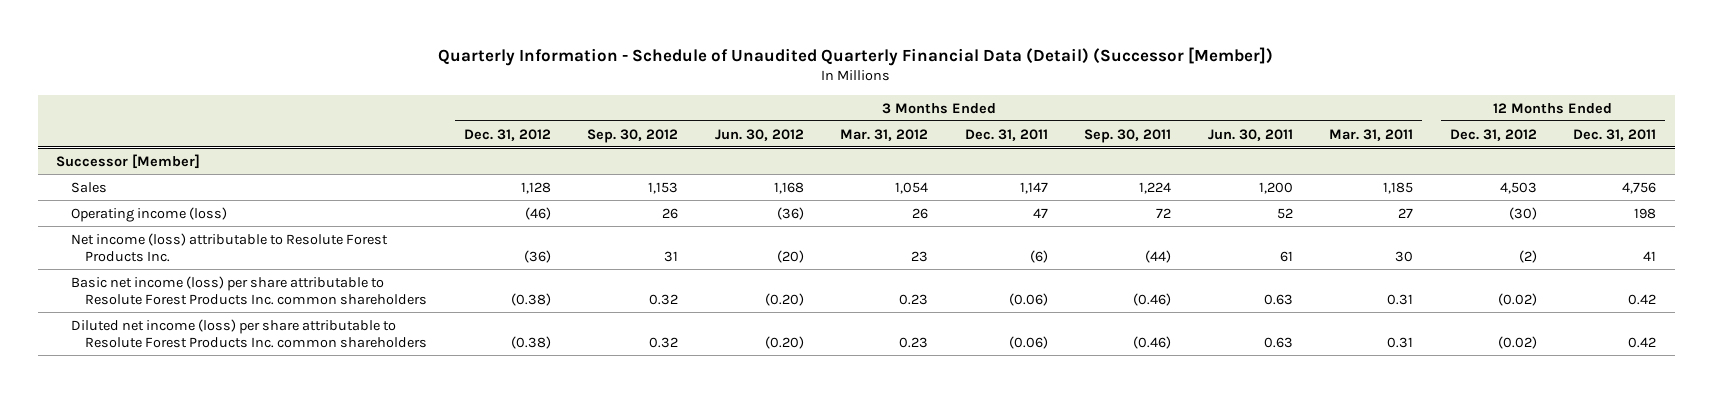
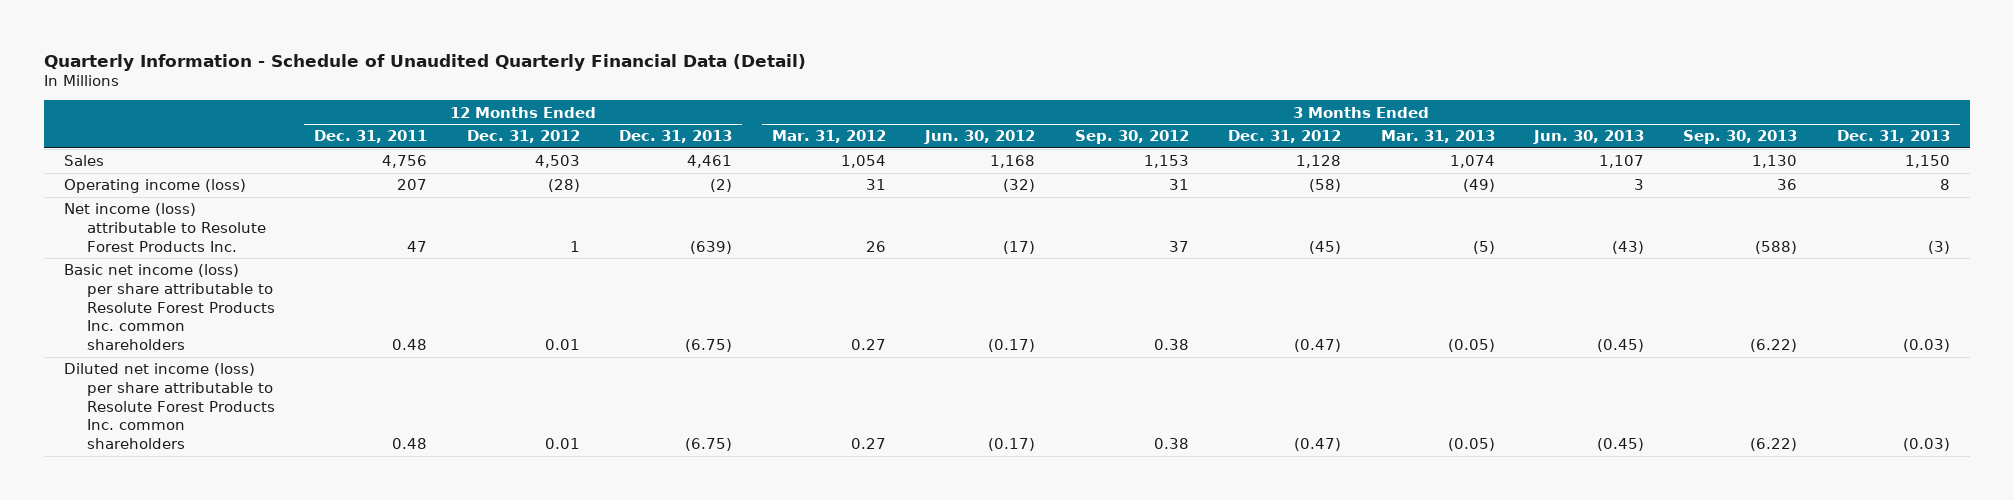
- Quarterly Information - Schedule of Unaudited Quarterly Financial Data (Detail) (Successor [Member])
+ Quarterly Information - Schedule of Unaudited Quarterly Financial Data (Detail)
- | 3 Months Ended Dec. 31, 2012 | 3 Months Ended Sep. 30, 2012 | 3 Months Ended Jun. 30, 2012 | 3 Months Ended Mar. 31, 2012 | 3 Months Ended Dec. 31, 2011 | 3 Months Ended Sep. 30, 2011 | 3 Months Ended Jun. 30, 2011 | 3 Months Ended Mar. 31, 2011 | 12 Months Ended Dec. 31, 2012 | 12 Months Ended Dec. 31, 2011
+ | 12 Months Ended Dec. 31, 2011 | 12 Months Ended Dec. 31, 2012 | 12 Months Ended Dec. 31, 2013 | 3 Months Ended Mar. 31, 2012 | 3 Months Ended Jun. 30, 2012 | 3 Months Ended Sep. 30, 2012 | 3 Months Ended Dec. 31, 2012 | 3 Months Ended Mar. 31, 2013 | 3 Months Ended Jun. 30, 2013 | 3 Months Ended Sep. 30, 2013 | 3 Months Ended Dec. 31, 2013
- Successor [Member]
- Operating income (loss) | (46) | 26 | (36) | 26 | 47 | 72 | 52 | 27 | (30) | 198
- Net income (loss) attributable to Resolute Forest Products Inc. | (36) | 31 | (20) | 23 | (6) | (44) | 61 | 30 | (2) | 41
- Basic net income (loss) per share attributable to Resolute Forest Products Inc. common shareholders | (0.38) | 0.32 | (0.20) | 0.23 | (0.06) | (0.46) | 0.63 | 0.31 | (0.02) | 0.42
- Diluted net income (loss) per share attributable to Resolute Forest Products Inc. common shareholders | (0.38) | 0.32 | (0.20) | 0.23 | (0.06) | (0.46) | 0.63 | 0.31 | (0.02) | 0.42
+ Operating income (loss) | 207 | (28) | (2) | 31 | (32) | 31 | (58) | (49) | 3 | 36 | 8
+ Net income (loss) attributable to Resolute Forest Products Inc. | 47 | 1 | (639) | 26 | (17) | 37 | (45) | (5) | (43) | (588) | (3)
+ Basic net income (loss) per share attributable to Resolute Forest Products Inc. common shareholders | 0.48 | 0.01 | (6.75) | 0.27 | (0.17) | 0.38 | (0.47) | (0.05) | (0.45) | (6.22) | (0.03)
+ Diluted net income (loss) per share attributable to Resolute Forest Products Inc. common shareholders | 0.48 | 0.01 | (6.75) | 0.27 | (0.17) | 0.38 | (0.47) | (0.05) | (0.45) | (6.22) | (0.03)

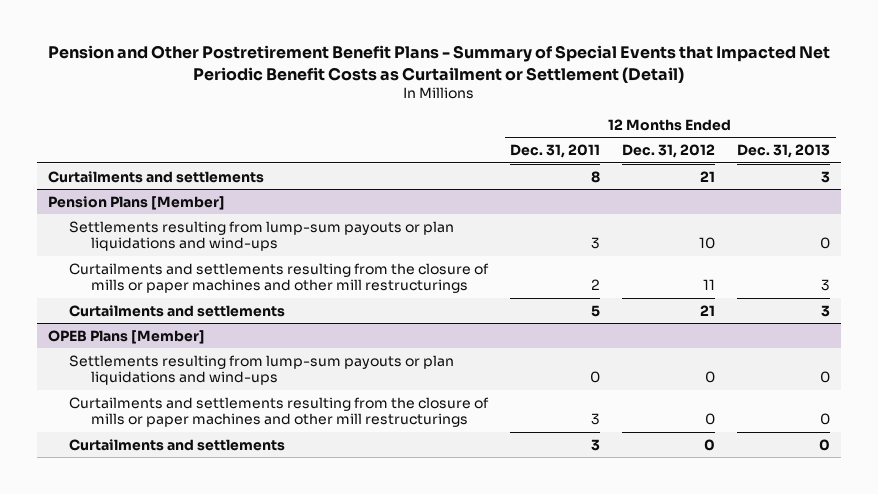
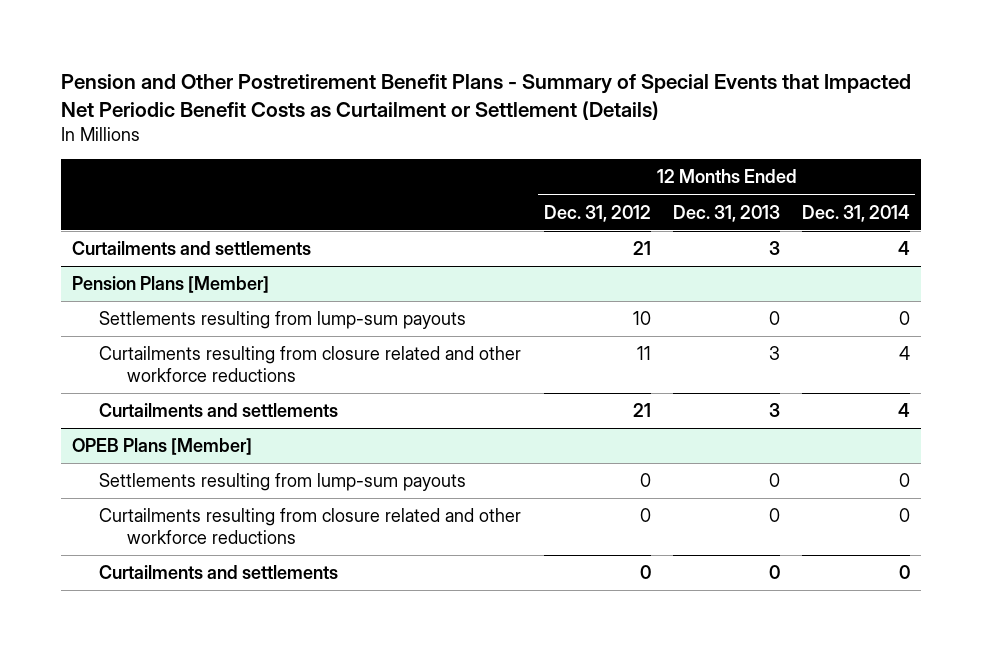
- Pension and Other Postretirement Benefit Plans - Summary of Special Events that Impacted Net Periodic Benefit Costs as Curtailment or Settlement (Detail)
+ Pension and Other Postretirement Benefit Plans - Summary of Special Events that Impacted Net Periodic Benefit Costs as Curtailment or Settlement (Details)
- | 12 Months Ended Dec. 31, 2011 | 12 Months Ended Dec. 31, 2012 | 12 Months Ended Dec. 31, 2013
+ | 12 Months Ended Dec. 31, 2012 | 12 Months Ended Dec. 31, 2013 | 12 Months Ended Dec. 31, 2014
@ Pension Plans [Member]
- Settlements resulting from lump-sum payouts or plan liquidations and wind-ups | 3 | 10 | 0
- Curtailments and settlements resulting from the closure of mills or paper machines and other mill restructurings | 2 | 11 | 3
+ Settlements resulting from lump-sum payouts | 10 | 0 | 0
+ Curtailments resulting from closure related and other workforce reductions | 11 | 3 | 4
@ OPEB Plans [Member]
- Settlements resulting from lump-sum payouts or plan liquidations and wind-ups | 0 | 0 | 0
- Curtailments and settlements resulting from the closure of mills or paper machines and other mill restructurings | 3 | 0 | 0
+ Settlements resulting from lump-sum payouts | 0 | 0 | 0
+ Curtailments resulting from closure related and other workforce reductions | 0 | 0 | 0

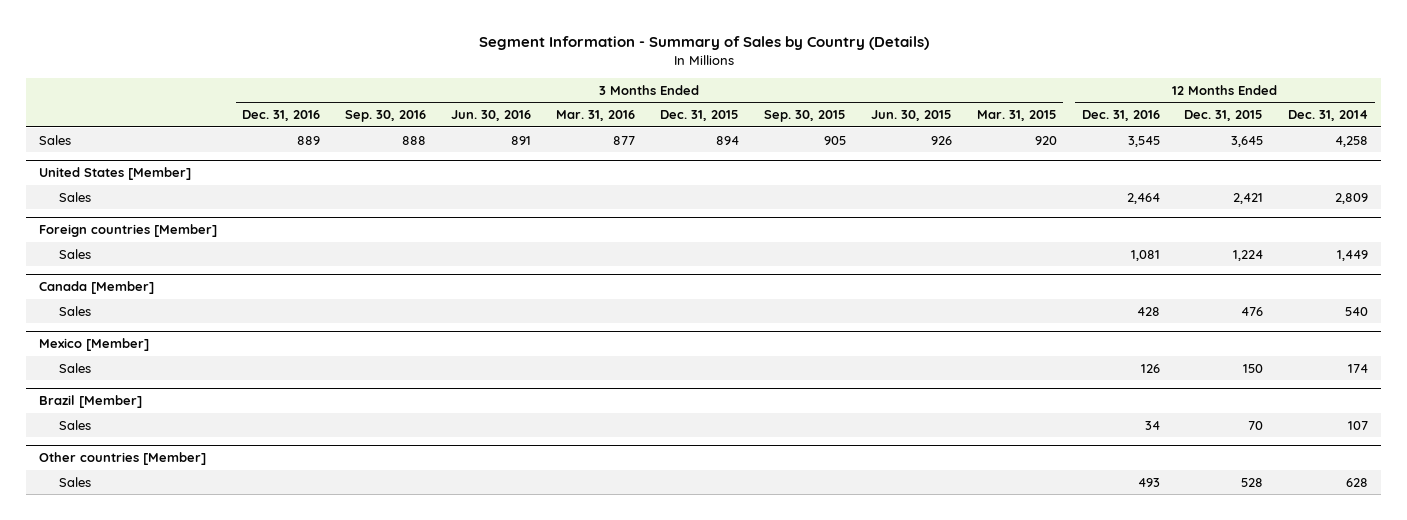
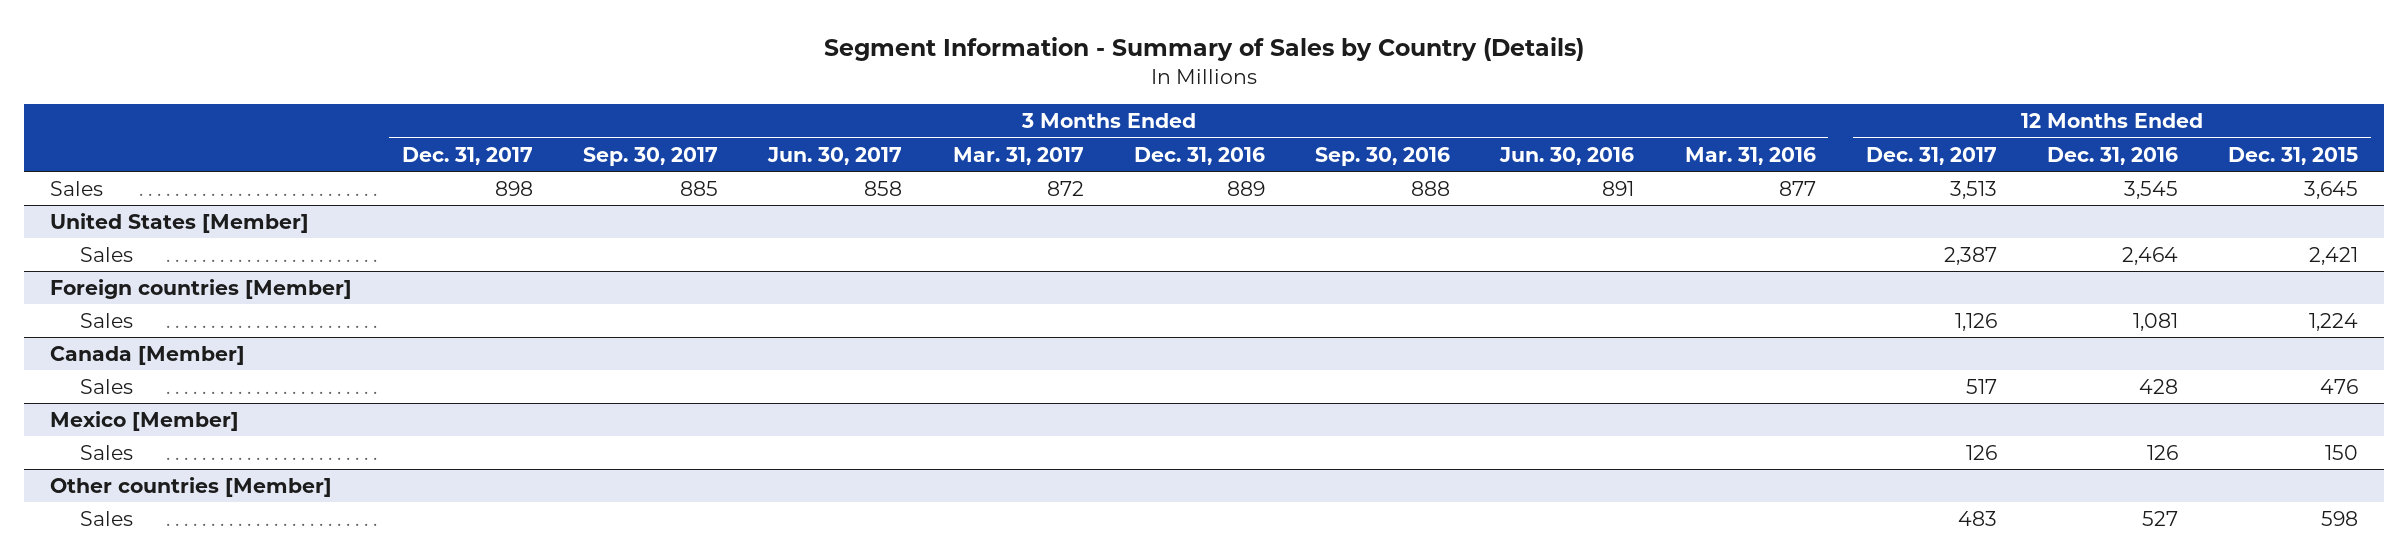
- | 3 Months Ended Dec. 31, 2016 | 3 Months Ended Sep. 30, 2016 | 3 Months Ended Jun. 30, 2016 | 3 Months Ended Mar. 31, 2016 | 3 Months Ended Dec. 31, 2015 | 3 Months Ended Sep. 30, 2015 | 3 Months Ended Jun. 30, 2015 | 3 Months Ended Mar. 31, 2015 | 12 Months Ended Dec. 31, 2016 | 12 Months Ended Dec. 31, 2015 | 12 Months Ended Dec. 31, 2014
+ | 3 Months Ended Dec. 31, 2017 | 3 Months Ended Sep. 30, 2017 | 3 Months Ended Jun. 30, 2017 | 3 Months Ended Mar. 31, 2017 | 3 Months Ended Dec. 31, 2016 | 3 Months Ended Sep. 30, 2016 | 3 Months Ended Jun. 30, 2016 | 3 Months Ended Mar. 31, 2016 | 12 Months Ended Dec. 31, 2017 | 12 Months Ended Dec. 31, 2016 | 12 Months Ended Dec. 31, 2015
- Brazil [Member]
- Sales | | | | | | | | | 34 | 70 | 107
@ Other countries [Member]
- Sales | | | | | | | | | 493 | 528 | 628
+ Sales | | | | | | | | | 483 | 527 | 598

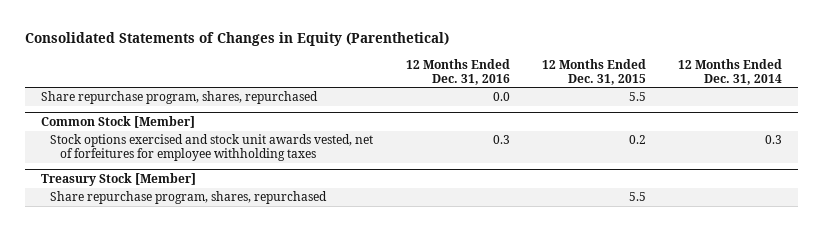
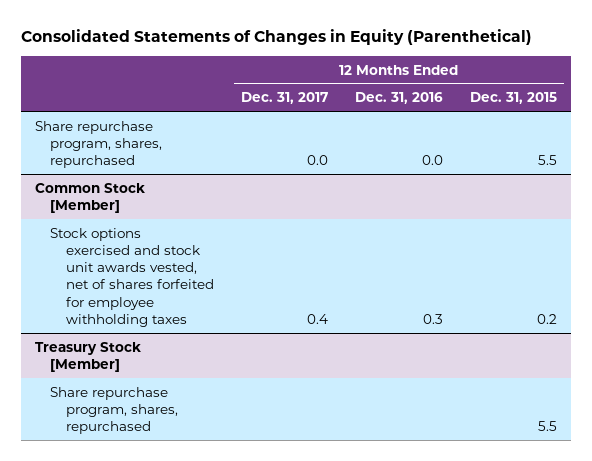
- | 12 Months Ended Dec. 31, 2016 | 12 Months Ended Dec. 31, 2015 | 12 Months Ended Dec. 31, 2014
+ | 12 Months Ended Dec. 31, 2017 | 12 Months Ended Dec. 31, 2016 | 12 Months Ended Dec. 31, 2015
@ Common Stock [Member]
- Stock options exercised and stock unit awards vested, net of forfeitures for employee withholding taxes | 0.3 | 0.2 | 0.3
+ Stock options exercised and stock unit awards vested, net of shares forfeited for employee withholding taxes | 0.4 | 0.3 | 0.2

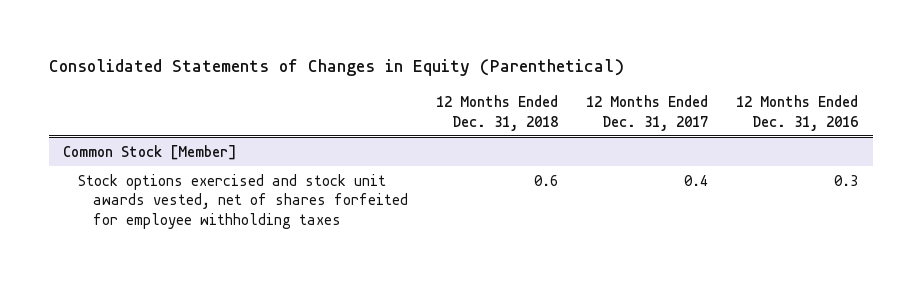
- | 12 Months Ended Dec. 31, 2017 | 12 Months Ended Dec. 31, 2016 | 12 Months Ended Dec. 31, 2015
+ | 12 Months Ended Dec. 31, 2018 | 12 Months Ended Dec. 31, 2017 | 12 Months Ended Dec. 31, 2016
- Share repurchase program, shares, repurchased | 0.0 | 0.0 | 5.5
- Treasury Stock [Member]
- Share repurchase program, shares, repurchased | | | 5.5

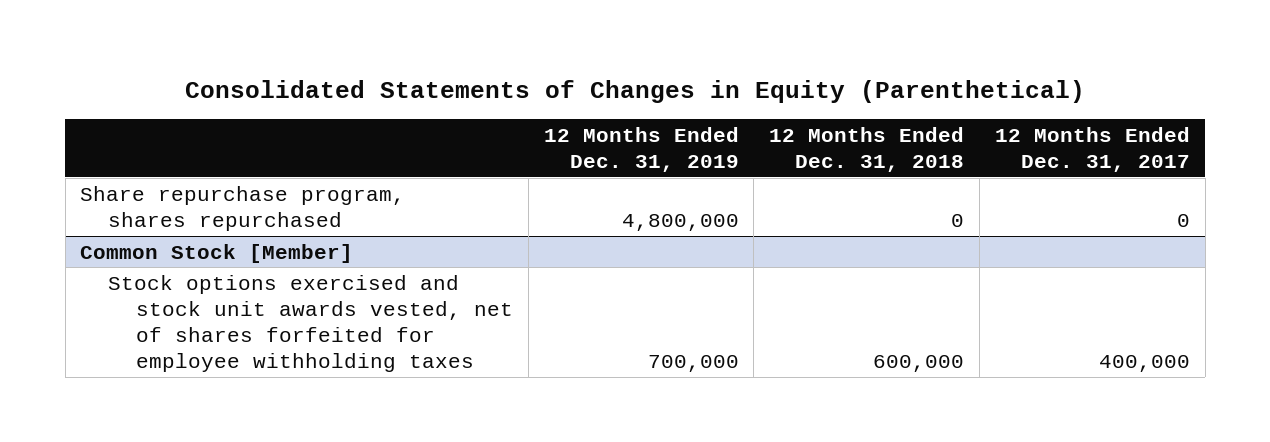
- | 12 Months Ended Dec. 31, 2018 | 12 Months Ended Dec. 31, 2017 | 12 Months Ended Dec. 31, 2016
+ | 12 Months Ended Dec. 31, 2019 | 12 Months Ended Dec. 31, 2018 | 12 Months Ended Dec. 31, 2017
+ Share repurchase program, shares repurchased | 4,800,000 | 0 | 0
@ Common Stock [Member]
- Stock options exercised and stock unit awards vested, net of shares forfeited for employee withholding taxes | 0.6 | 0.4 | 0.3
+ Stock options exercised and stock unit awards vested, net of shares forfeited for employee withholding taxes | 700,000 | 600,000 | 400,000

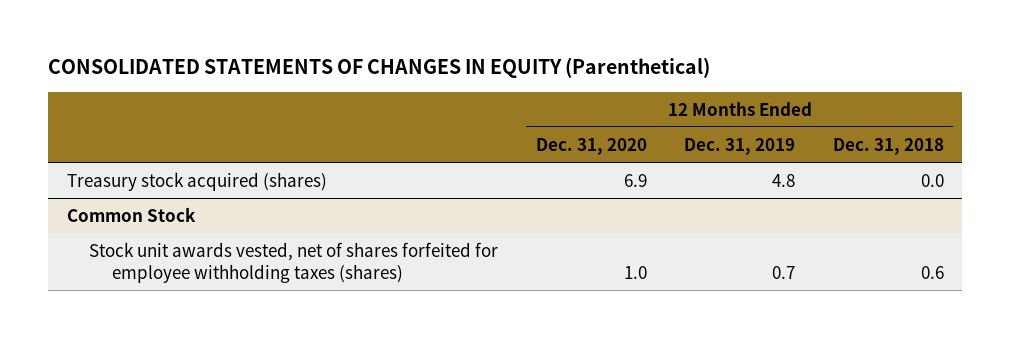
- Consolidated Statements of Changes in Equity (Parenthetical)
+ CONSOLIDATED STATEMENTS OF CHANGES IN EQUITY (Parenthetical)
- | 12 Months Ended Dec. 31, 2019 | 12 Months Ended Dec. 31, 2018 | 12 Months Ended Dec. 31, 2017
+ | 12 Months Ended Dec. 31, 2020 | 12 Months Ended Dec. 31, 2019 | 12 Months Ended Dec. 31, 2018
- Share repurchase program, shares repurchased | 4,800,000 | 0 | 0
- Common Stock [Member]
- Stock options exercised and stock unit awards vested, net of shares forfeited for employee withholding taxes | 700,000 | 600,000 | 400,000
+ Treasury stock acquired (shares) | 6.9 | 4.8 | 0.0
+ Common Stock
+ Stock unit awards vested, net of shares forfeited for employee withholding taxes (shares) | 1.0 | 0.7 | 0.6

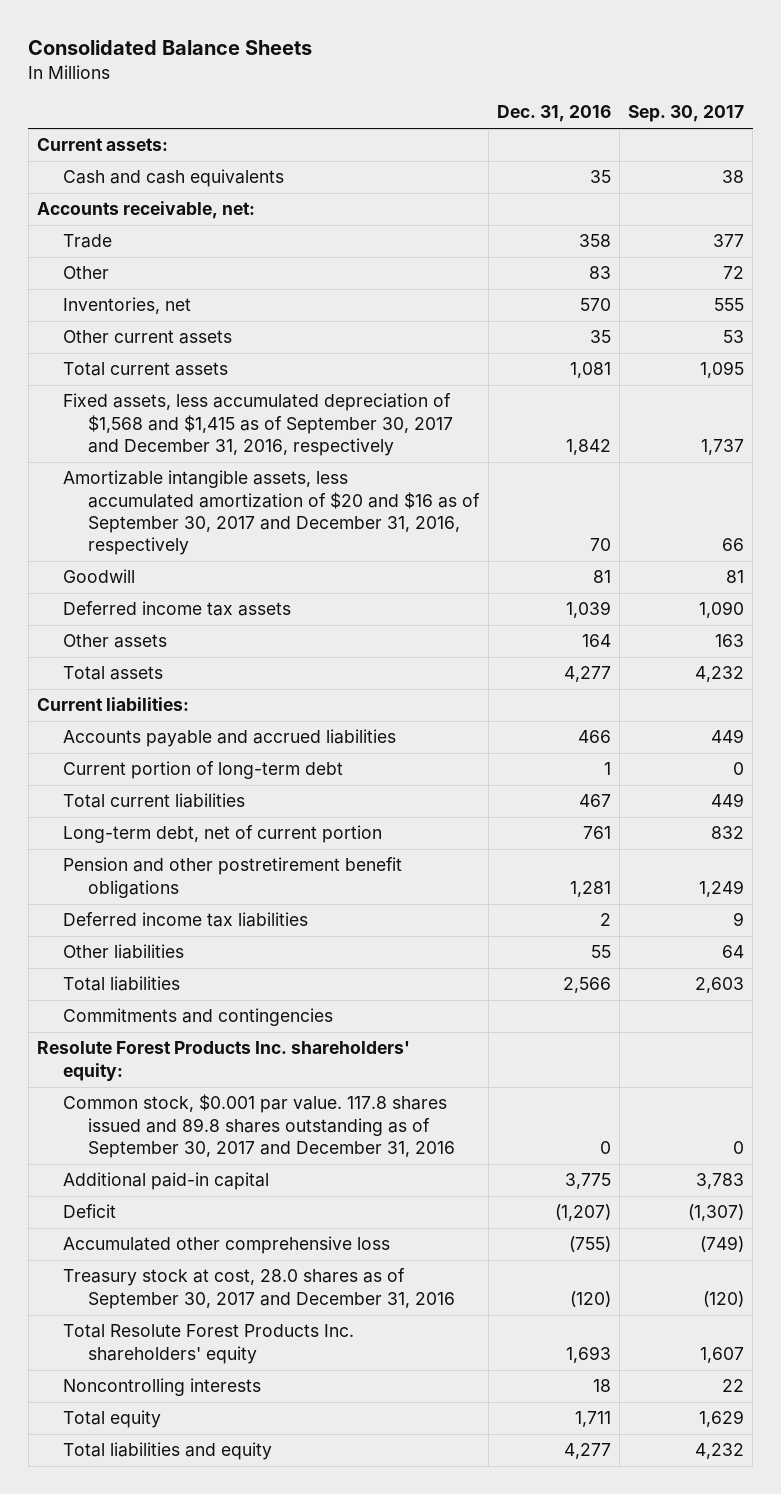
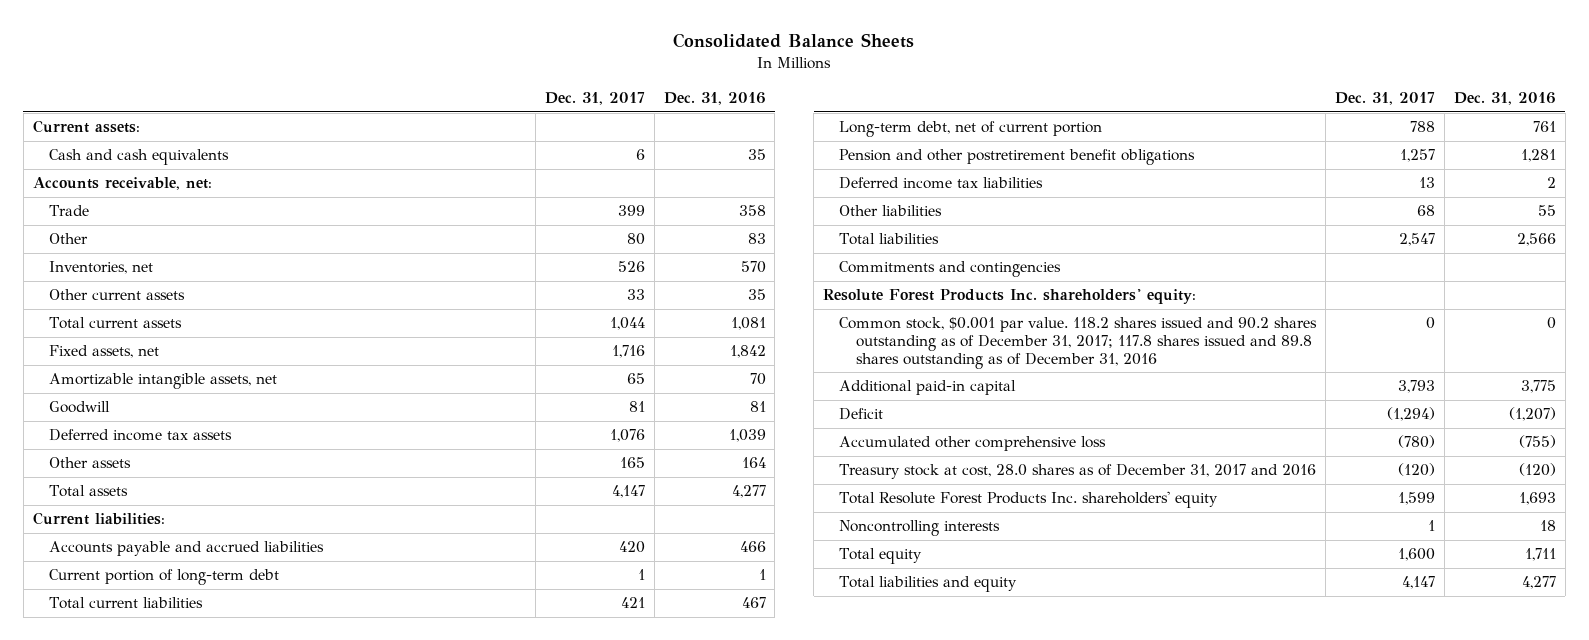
- | Dec. 31, 2016 | Sep. 30, 2017
+ | Dec. 31, 2017 | Dec. 31, 2016
- Fixed assets, less accumulated depreciation of $1,568 and $1,415 as of September 30, 2017 and December 31, 2016, respectively | 1,842 | 1,737
- Amortizable intangible assets, less accumulated amortization of $20 and $16 as of September 30, 2017 and December 31, 2016, respectively | 70 | 66
+ Fixed assets, net | 1,716 | 1,842
+ Amortizable intangible assets, net | 65 | 70
- Common stock, $0.001 par value. 117.8 shares issued and 89.8 shares outstanding as of September 30, 2017 and December 31, 2016 | 0 | 0
+ Common stock, $0.001 par value. 118.2 shares issued and 90.2 shares outstanding as of December 31, 2017; 117.8 shares issued and 89.8 shares outstanding as of December 31, 2016 | 0 | 0
- Treasury stock at cost, 28.0 shares as of September 30, 2017 and December 31, 2016 | (120) | (120)
+ Treasury stock at cost, 28.0 shares as of December 31, 2017 and 2016 | (120) | (120)

